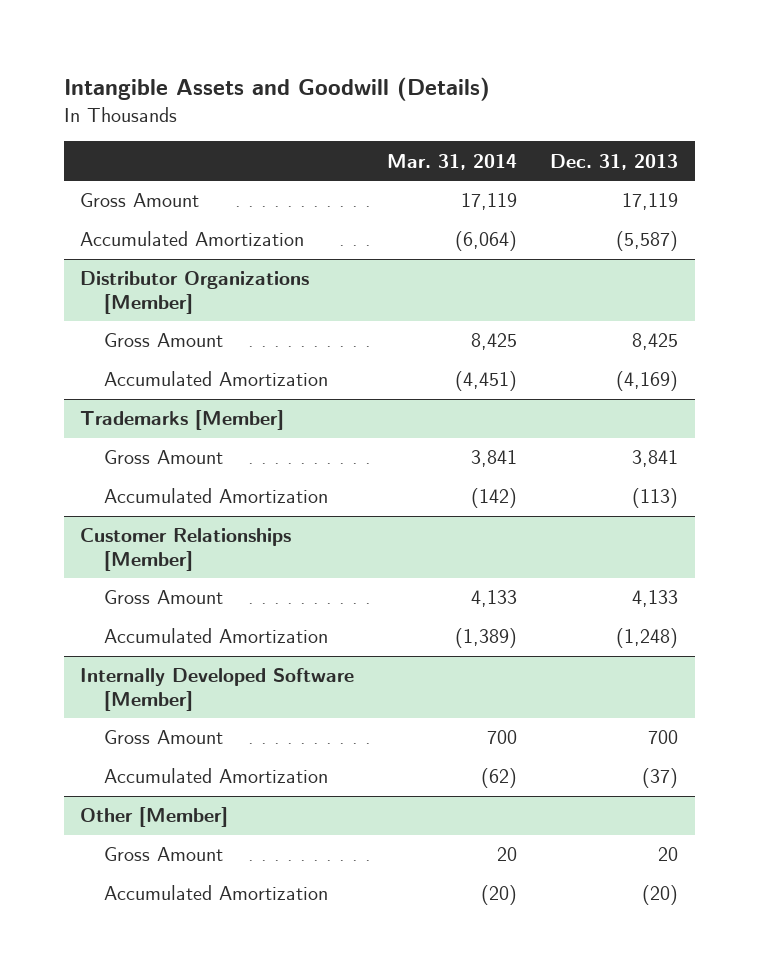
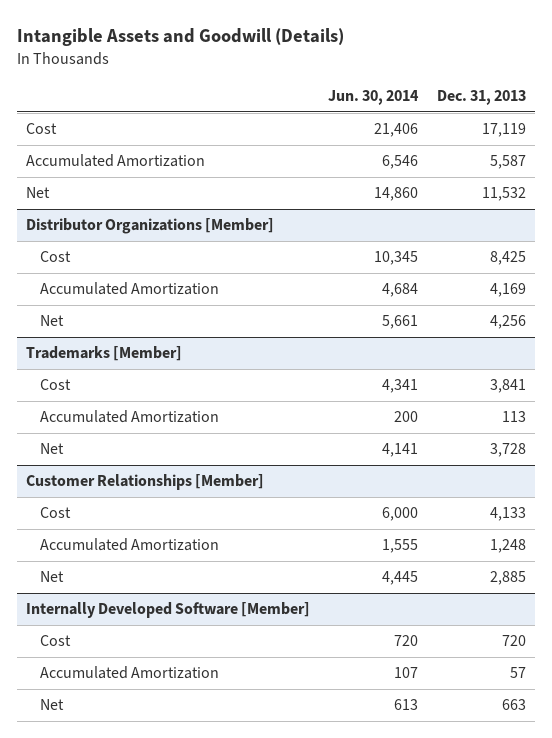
- | Mar. 31, 2014 | Dec. 31, 2013
+ | Jun. 30, 2014 | Dec. 31, 2013
- Gross Amount | 17,119 | 17,119
- Accumulated Amortization | (6,064) | (5,587)
+ Cost | 21,406 | 17,119
+ Accumulated Amortization | 6,546 | 5,587
+ Net | 14,860 | 11,532
@ Distributor Organizations [Member]
- Gross Amount | 8,425 | 8,425
- Accumulated Amortization | (4,451) | (4,169)
+ Cost | 10,345 | 8,425
+ Accumulated Amortization | 4,684 | 4,169
+ Net | 5,661 | 4,256
@ Trademarks [Member]
- Gross Amount | 3,841 | 3,841
- Accumulated Amortization | (142) | (113)
+ Cost | 4,341 | 3,841
+ Accumulated Amortization | 200 | 113
+ Net | 4,141 | 3,728
@ Customer Relationships [Member]
- Gross Amount | 4,133 | 4,133
- Accumulated Amortization | (1,389) | (1,248)
+ Cost | 6,000 | 4,133
+ Accumulated Amortization | 1,555 | 1,248
+ Net | 4,445 | 2,885
@ Internally Developed Software [Member]
- Gross Amount | 700 | 700
- Accumulated Amortization | (62) | (37)
- Other [Member]
- Gross Amount | 20 | 20
- Accumulated Amortization | (20) | (20)
@ Internally Developed Software [Member]
+ Cost | 720 | 720
+ Accumulated Amortization | 107 | 57
+ Net | 613 | 663

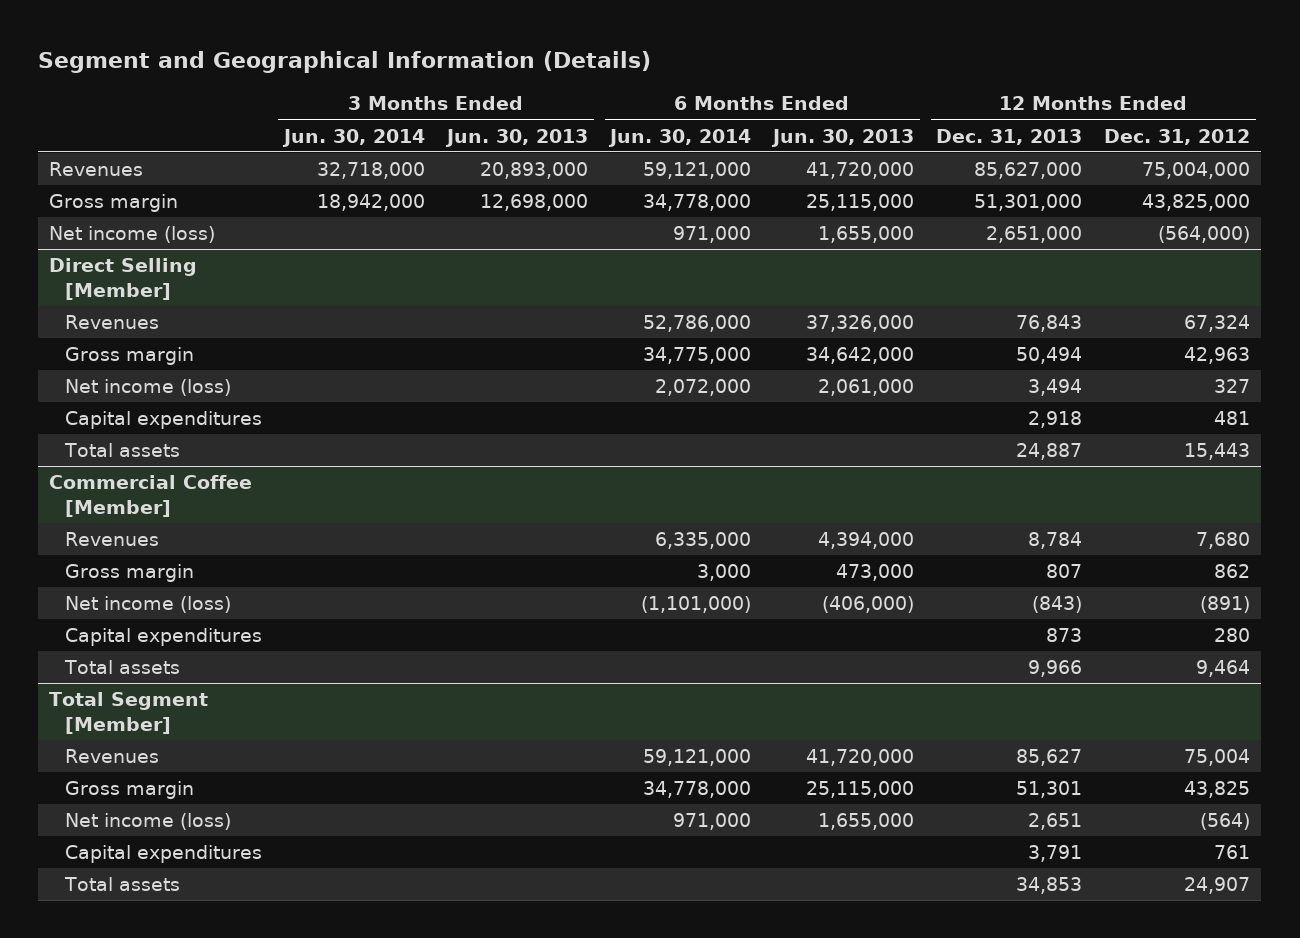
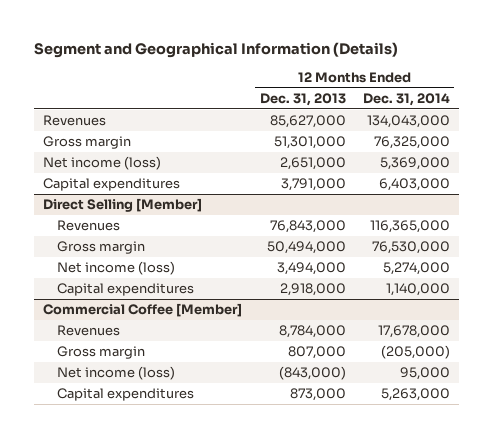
- | 3 Months Ended Jun. 30, 2014 | 3 Months Ended Jun. 30, 2013 | 6 Months Ended Jun. 30, 2014 | 6 Months Ended Jun. 30, 2013 | 12 Months Ended Dec. 31, 2013 | 12 Months Ended Dec. 31, 2012
+ | 12 Months Ended Dec. 31, 2013 | 12 Months Ended Dec. 31, 2014
+ Capital expenditures | 3,791,000 | 6,403,000
@ Direct Selling [Member]
- Revenues | | | 52,786,000 | 37,326,000 | 76,843 | 67,324
- Gross margin | | | 34,775,000 | 34,642,000 | 50,494 | 42,963
- Net income (loss) | | | 2,072,000 | 2,061,000 | 3,494 | 327
- Capital expenditures | | | | | 2,918 | 481
- Total assets | | | | | 24,887 | 15,443
+ Revenues | 76,843,000 | 116,365,000
+ Gross margin | 50,494,000 | 76,530,000
+ Net income (loss) | 3,494,000 | 5,274,000
+ Capital expenditures | 2,918,000 | 1,140,000
@ Commercial Coffee [Member]
- Revenues | | | 6,335,000 | 4,394,000 | 8,784 | 7,680
- Gross margin | | | 3,000 | 473,000 | 807 | 862
- Net income (loss) | | | (1,101,000) | (406,000) | (843) | (891)
- Capital expenditures | | | | | 873 | 280
- Total assets | | | | | 9,966 | 9,464
- Total Segment [Member]
- Revenues | | | 59,121,000 | 41,720,000 | 85,627 | 75,004
- Gross margin | | | 34,778,000 | 25,115,000 | 51,301 | 43,825
- Net income (loss) | | | 971,000 | 1,655,000 | 2,651 | (564)
- Capital expenditures | | | | | 3,791 | 761
- Total assets | | | | | 34,853 | 24,907
@ Commercial Coffee [Member]
+ Revenues | 8,784,000 | 17,678,000
+ Gross margin | 807,000 | (205,000)
+ Net income (loss) | (843,000) | 95,000
+ Capital expenditures | 873,000 | 5,263,000

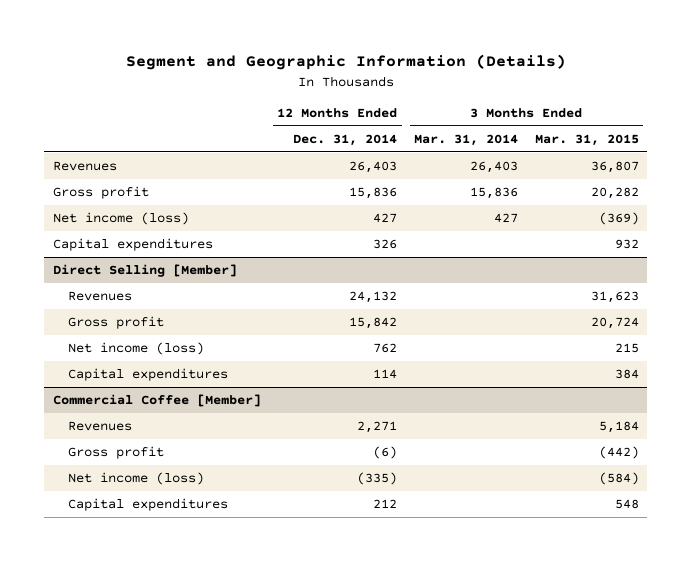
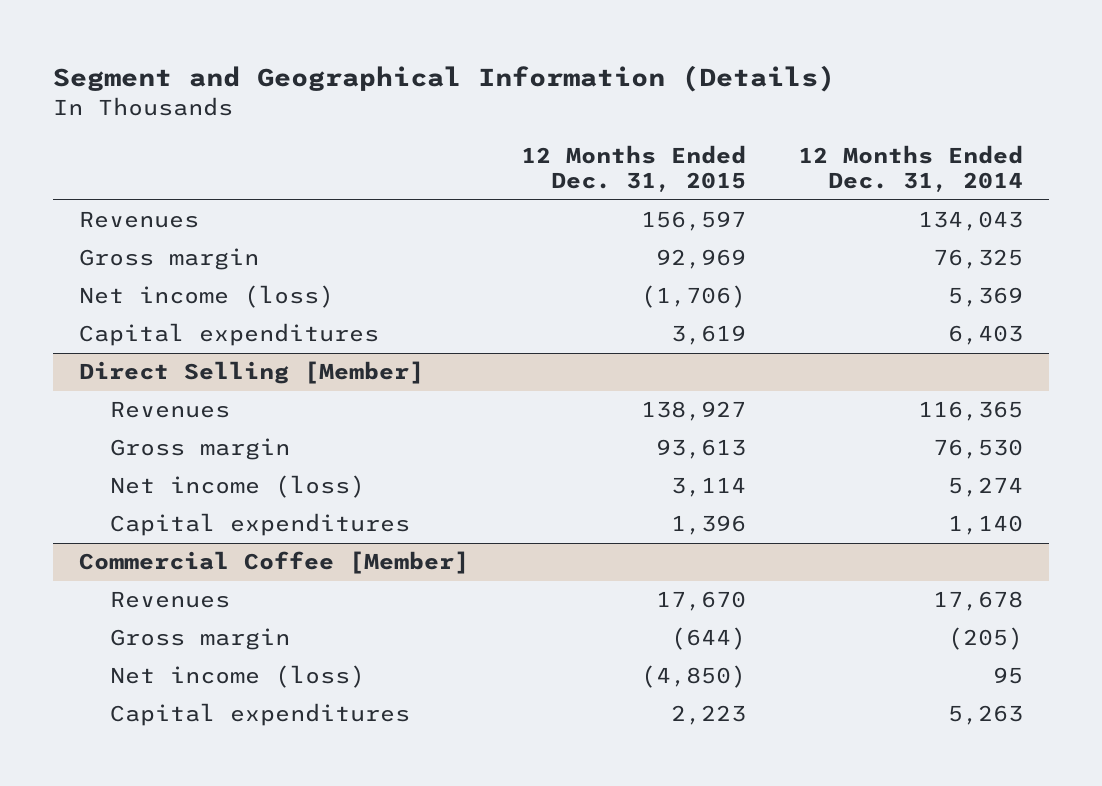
- Segment and Geographic Information (Details)
+ Segment and Geographical Information (Details)
- | 12 Months Ended Dec. 31, 2014 | 3 Months Ended Mar. 31, 2014 | 3 Months Ended Mar. 31, 2015
+ | 12 Months Ended Dec. 31, 2015 | 12 Months Ended Dec. 31, 2014
- Revenues | 26,403 | 26,403 | 36,807
- Gross profit | 15,836 | 15,836 | 20,282
- Net income (loss) | 427 | 427 | (369)
- Capital expenditures | 326 | | 932
+ Revenues | 156,597 | 134,043
+ Gross margin | 92,969 | 76,325
+ Net income (loss) | (1,706) | 5,369
+ Capital expenditures | 3,619 | 6,403
@ Direct Selling [Member]
- Revenues | 24,132 | | 31,623
- Gross profit | 15,842 | | 20,724
- Net income (loss) | 762 | | 215
- Capital expenditures | 114 | | 384
+ Revenues | 138,927 | 116,365
+ Gross margin | 93,613 | 76,530
+ Net income (loss) | 3,114 | 5,274
+ Capital expenditures | 1,396 | 1,140
@ Commercial Coffee [Member]
- Revenues | 2,271 | | 5,184
- Gross profit | (6) | | (442)
- Net income (loss) | (335) | | (584)
- Capital expenditures | 212 | | 548
+ Revenues | 17,670 | 17,678
+ Gross margin | (644) | (205)
+ Net income (loss) | (4,850) | 95
+ Capital expenditures | 2,223 | 5,263

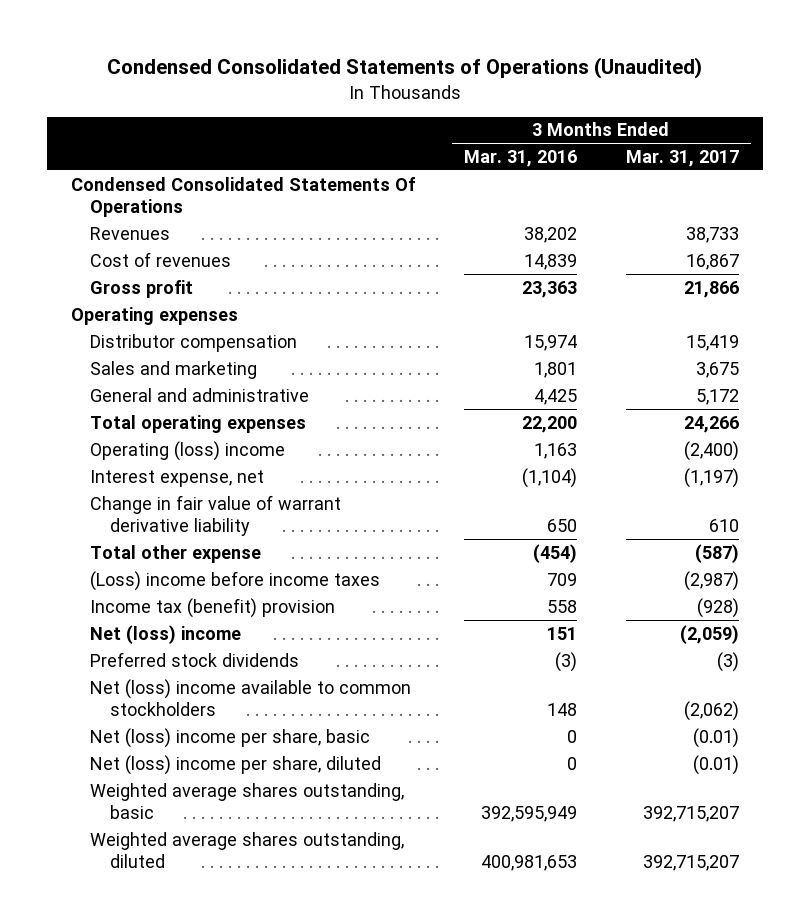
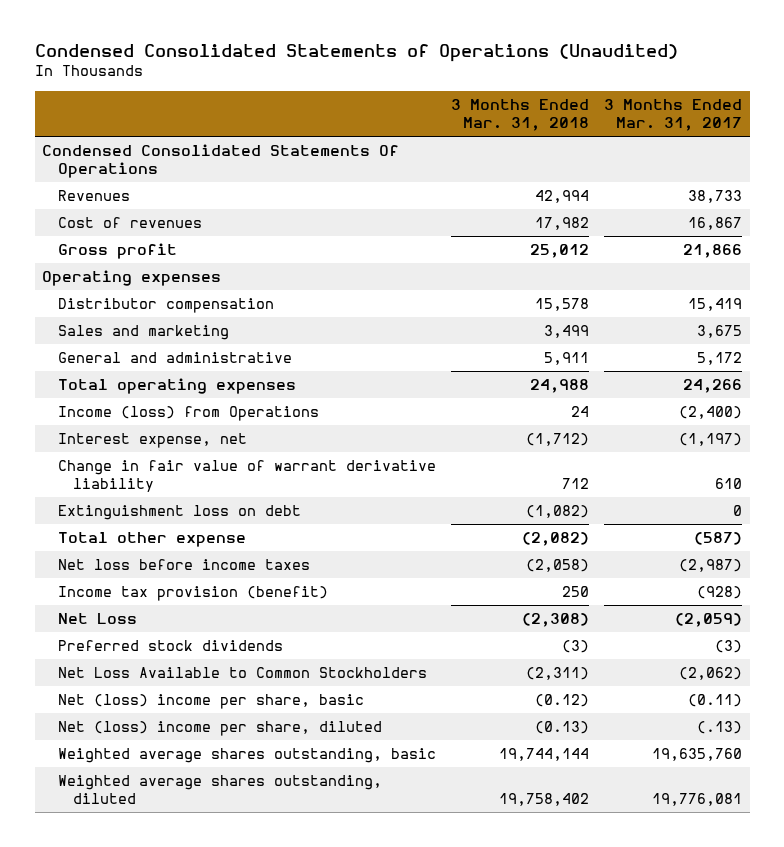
- | 3 Months Ended Mar. 31, 2016 | 3 Months Ended Mar. 31, 2017
+ | 3 Months Ended Mar. 31, 2018 | 3 Months Ended Mar. 31, 2017
- Operating (loss) income | 1,163 | (2,400)
+ Income (loss) from Operations | 24 | (2,400)
+ Extinguishment loss on debt | (1,082) | 0
- (Loss) income before income taxes | 709 | (2,987)
- Income tax (benefit) provision | 558 | (928)
- Net (loss) income | 151 | (2,059)
+ Net loss before income taxes | (2,058) | (2,987)
+ Income tax provision (benefit) | 250 | (928)
+ Net Loss | (2,308) | (2,059)
- Net (loss) income available to common stockholders | 148 | (2,062)
- Net (loss) income per share, basic | 0 | (0.01)
- Net (loss) income per share, diluted | 0 | (0.01)
- Weighted average shares outstanding, basic | 392,595,949 | 392,715,207
- Weighted average shares outstanding, diluted | 400,981,653 | 392,715,207
+ Net Loss Available to Common Stockholders | (2,311) | (2,062)
+ Net (loss) income per share, basic | (0.12) | (0.11)
+ Net (loss) income per share, diluted | (0.13) | (.13)
+ Weighted average shares outstanding, basic | 19,744,144 | 19,635,760
+ Weighted average shares outstanding, diluted | 19,758,402 | 19,776,081

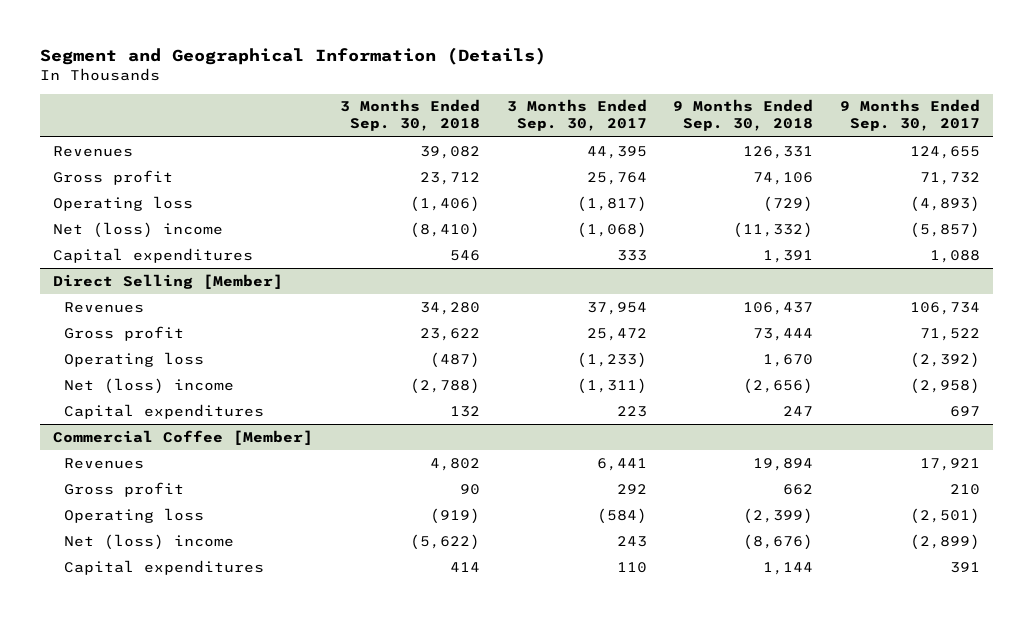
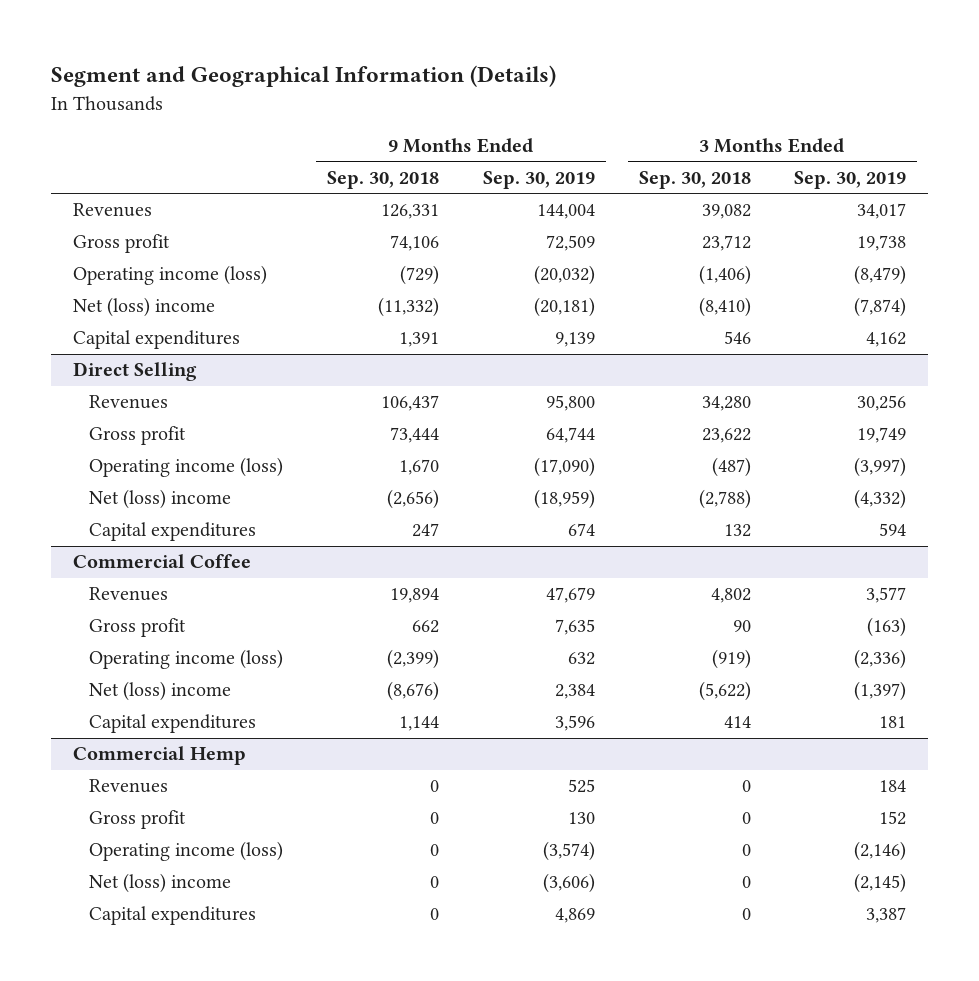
- | 3 Months Ended Sep. 30, 2018 | 3 Months Ended Sep. 30, 2017 | 9 Months Ended Sep. 30, 2018 | 9 Months Ended Sep. 30, 2017
+ | 9 Months Ended Sep. 30, 2018 | 9 Months Ended Sep. 30, 2019 | 3 Months Ended Sep. 30, 2018 | 3 Months Ended Sep. 30, 2019
- Operating loss | (1,406) | (1,817) | (729) | (4,893)
+ Operating income (loss) | (729) | (20,032) | (1,406) | (8,479)
- Direct Selling [Member]
+ Direct Selling
- Operating loss | (487) | (1,233) | 1,670 | (2,392)
+ Operating income (loss) | 1,670 | (17,090) | (487) | (3,997)
- Commercial Coffee [Member]
+ Commercial Coffee
- Operating loss | (919) | (584) | (2,399) | (2,501)
+ Operating income (loss) | (2,399) | 632 | (919) | (2,336)
+ Commercial Hemp
+ Revenues | 0 | 525 | 0 | 184
+ Gross profit | 0 | 130 | 0 | 152
+ Operating income (loss) | 0 | (3,574) | 0 | (2,146)
+ Net (loss) income | 0 | (3,606) | 0 | (2,145)
+ Capital expenditures | 0 | 4,869 | 0 | 3,387

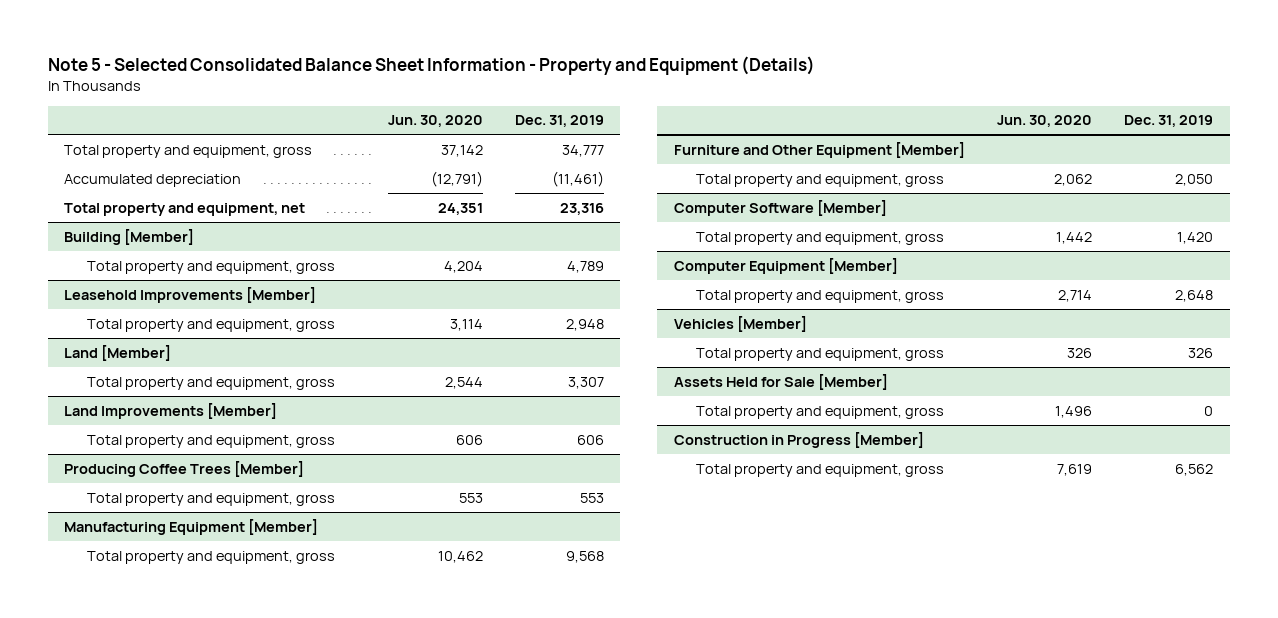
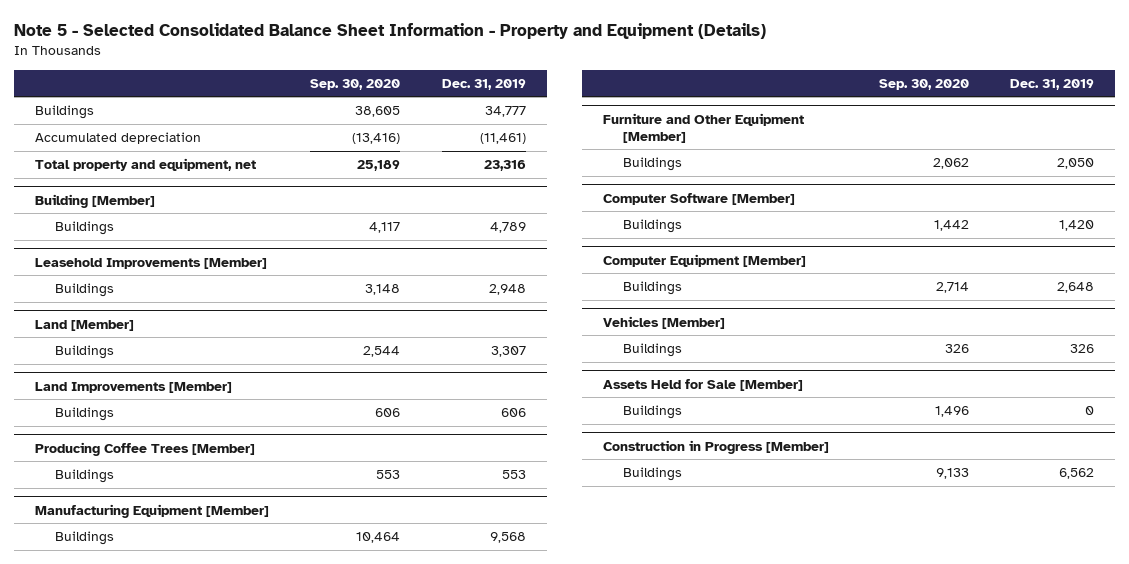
- | Jun. 30, 2020 | Dec. 31, 2019
+ | Sep. 30, 2020 | Dec. 31, 2019
- Total property and equipment, gross | 37,142 | 34,777
+ Buildings | 38,605 | 34,777
@ Building [Member]
- Total property and equipment, gross | 4,204 | 4,789
+ Buildings | 4,117 | 4,789
@ Leasehold Improvements [Member]
- Total property and equipment, gross | 3,114 | 2,948
+ Buildings | 3,148 | 2,948
@ Land [Member]
- Total property and equipment, gross | 2,544 | 3,307
+ Buildings | 2,544 | 3,307
@ Land Improvements [Member]
- Total property and equipment, gross | 606 | 606
+ Buildings | 606 | 606
@ Producing Coffee Trees [Member]
- Total property and equipment, gross | 553 | 553
+ Buildings | 553 | 553
@ Manufacturing Equipment [Member]
- Total property and equipment, gross | 10,462 | 9,568
+ Buildings | 10,464 | 9,568
@ Furniture and Other Equipment [Member]
- Total property and equipment, gross | 2,062 | 2,050
+ Buildings | 2,062 | 2,050
@ Computer Software [Member]
- Total property and equipment, gross | 1,442 | 1,420
+ Buildings | 1,442 | 1,420
@ Computer Equipment [Member]
- Total property and equipment, gross | 2,714 | 2,648
+ Buildings | 2,714 | 2,648
@ Vehicles [Member]
- Total property and equipment, gross | 326 | 326
+ Buildings | 326 | 326
@ Assets Held for Sale [Member]
- Total property and equipment, gross | 1,496 | 0
+ Buildings | 1,496 | 0
@ Construction in Progress [Member]
- Total property and equipment, gross | 7,619 | 6,562
+ Buildings | 9,133 | 6,562

